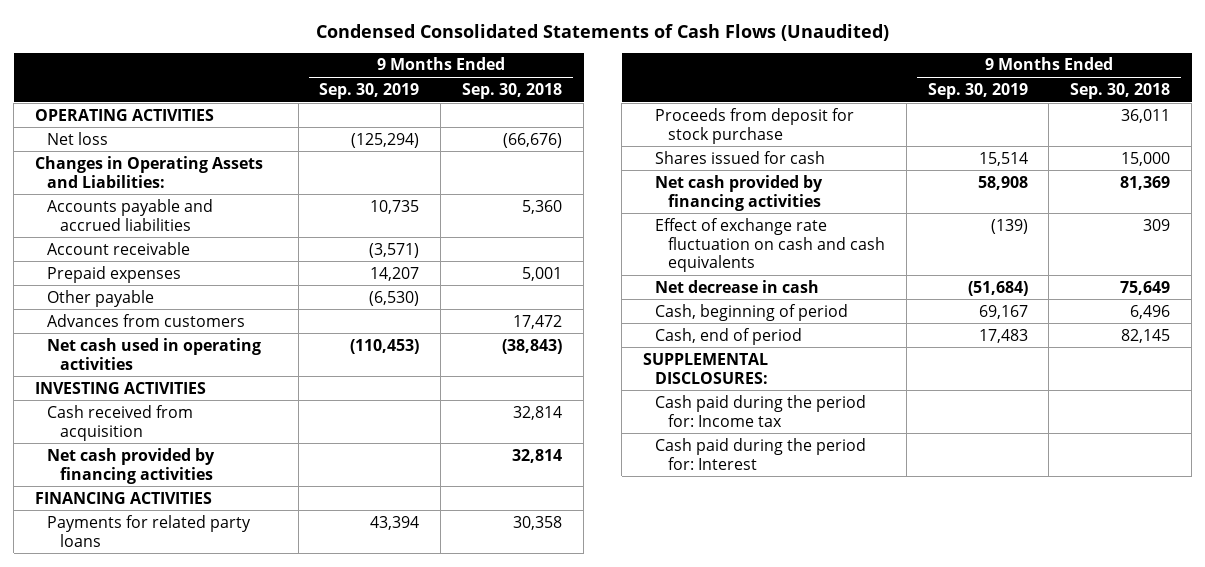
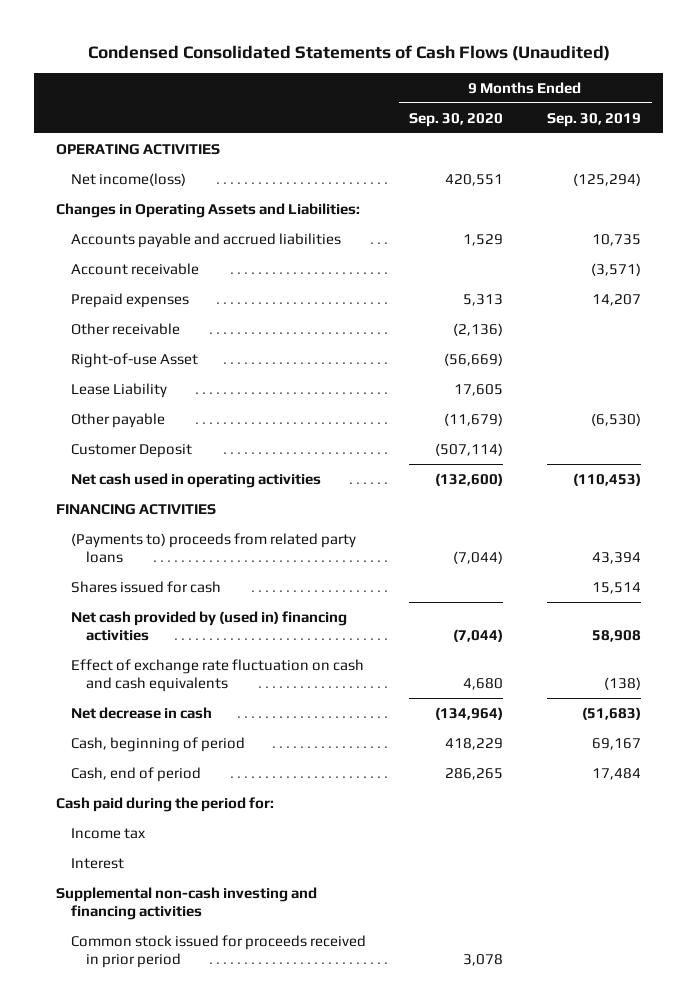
- | 9 Months Ended Sep. 30, 2019 | 9 Months Ended Sep. 30, 2018
+ | 9 Months Ended Sep. 30, 2020 | 9 Months Ended Sep. 30, 2019
- Net loss | (125,294) | (66,676)
+ Net income(loss) | 420,551 | (125,294)
+ Other receivable | (2,136) |
+ Right-of-use Asset | (56,669) |
+ Lease Liability | 17,605 |
- Advances from customers | | 17,472
+ Customer Deposit | (507,114) |
- INVESTING ACTIVITIES
- Cash received from acquisition | | 32,814
- Net cash provided by financing activities | | 32,814
- Payments for related party loans | 43,394 | 30,358
- Proceeds from deposit for stock purchase | | 36,011
+ (Payments to) proceeds from related party loans | (7,044) | 43,394
- Net cash provided by financing activities | 58,908 | 81,369
- Effect of exchange rate fluctuation on cash and cash equivalents | (139) | 309
- Net decrease in cash | (51,684) | 75,649
+ Net cash provided by (used in) financing activities | (7,044) | 58,908
+ Effect of exchange rate fluctuation on cash and cash equivalents | 4,680 | (138)
+ Net decrease in cash | (134,964) | (51,683)
- Cash, end of period | 17,483 | 82,145
- SUPPLEMENTAL DISCLOSURES:
- Cash paid during the period for: Income tax
- Cash paid during the period for: Interest
+ Cash, end of period | 286,265 | 17,484
+ Cash paid during the period for:
+ Income tax
+ Interest
+ Supplemental non-cash investing and financing activities
+ Common stock issued for proceeds received in prior period | 3,078 |

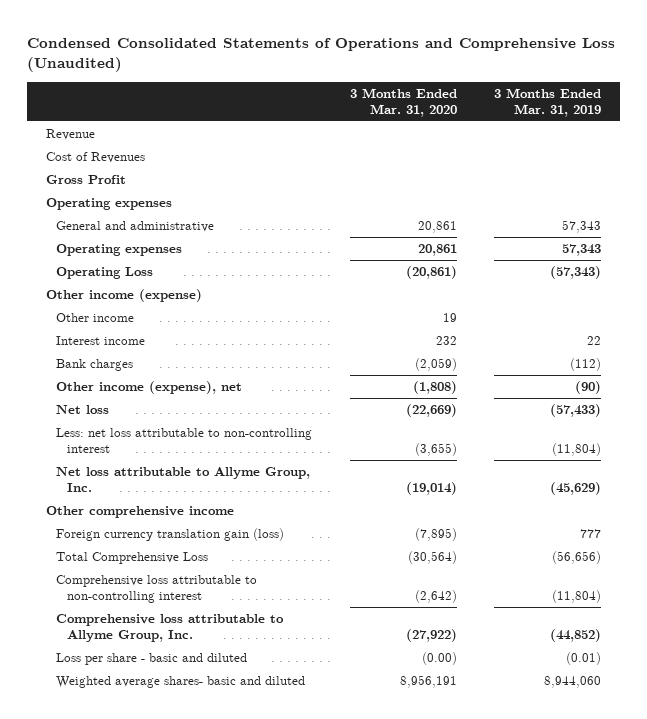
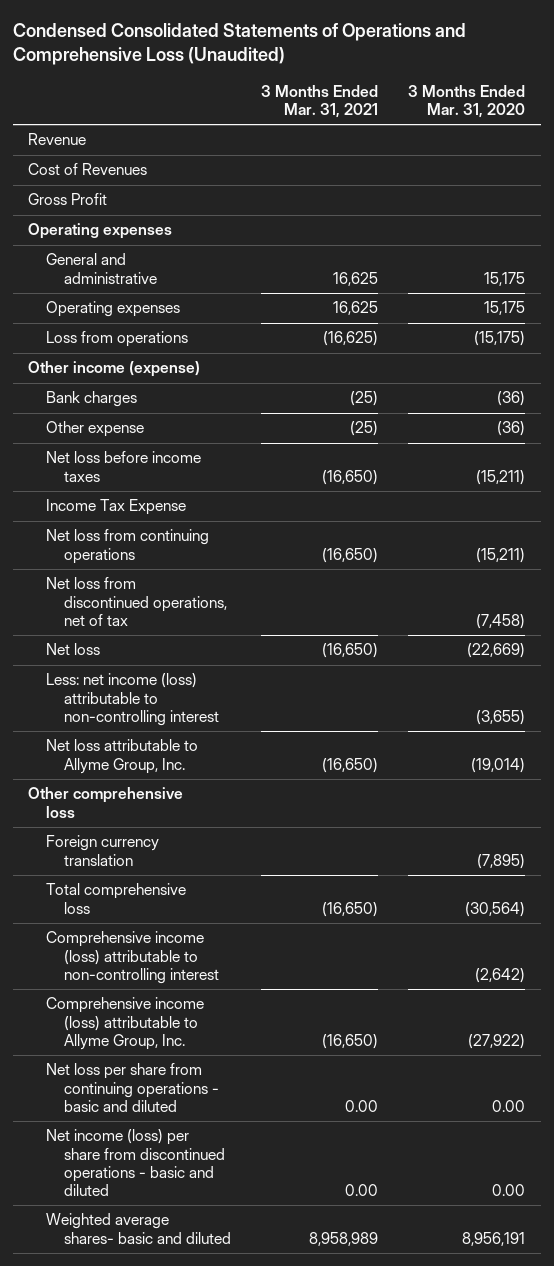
- | 3 Months Ended Mar. 31, 2020 | 3 Months Ended Mar. 31, 2019
+ | 3 Months Ended Mar. 31, 2021 | 3 Months Ended Mar. 31, 2020
- General and administrative | 20,861 | 57,343
- Operating expenses | 20,861 | 57,343
- Operating Loss | (20,861) | (57,343)
+ General and administrative | 16,625 | 15,175
+ Operating expenses | 16,625 | 15,175
+ Loss from operations | (16,625) | (15,175)
- Other income | 19 |
- Interest income | 232 | 22
- Bank charges | (2,059) | (112)
- Other income (expense), net | (1,808) | (90)
+ Bank charges | (25) | (36)
+ Other expense | (25) | (36)
+ Net loss before income taxes | (16,650) | (15,211)
+ Income Tax Expense
+ Net loss from continuing operations | (16,650) | (15,211)
+ Net loss from discontinued operations, net of tax | | (7,458)
- Less: net loss attributable to non-controlling interest | (3,655) | (11,804)
+ Less: net income (loss) attributable to non-controlling interest | | (3,655)
- Other comprehensive income
- Foreign currency translation gain (loss) | (7,895) | 777
- Total Comprehensive Loss | (30,564) | (56,656)
- Comprehensive loss attributable to non-controlling interest | (2,642) | (11,804)
- Comprehensive loss attributable to Allyme Group, Inc. | (27,922) | (44,852)
- Loss per share - basic and diluted | (0.00) | (0.01)
+ Other comprehensive loss
+ Foreign currency translation | | (7,895)
+ Total comprehensive loss | (16,650) | (30,564)
+ Comprehensive income (loss) attributable to non-controlling interest | | (2,642)
+ Comprehensive income (loss) attributable to Allyme Group, Inc. | (16,650) | (27,922)
+ Net loss per share from continuing operations - basic and diluted | 0.00 | 0.00
+ Net income (loss) per share from discontinued operations - basic and diluted | 0.00 | 0.00

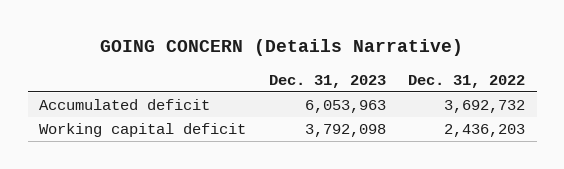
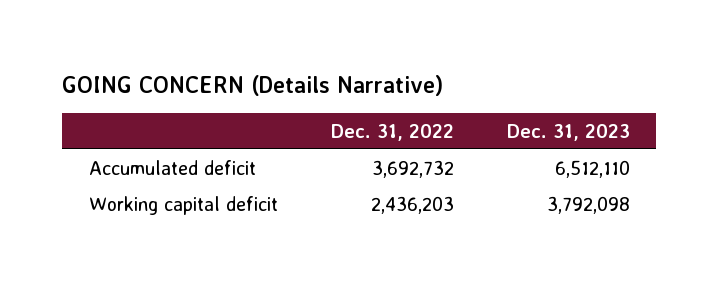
- | Dec. 31, 2023 | Dec. 31, 2022
+ | Dec. 31, 2022 | Dec. 31, 2023
- Accumulated deficit | 6,053,963 | 3,692,732
+ Accumulated deficit | 3,692,732 | 6,512,110

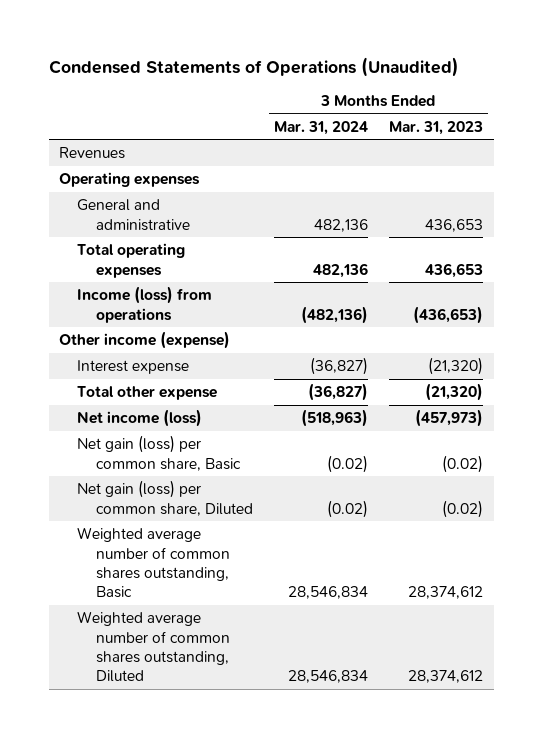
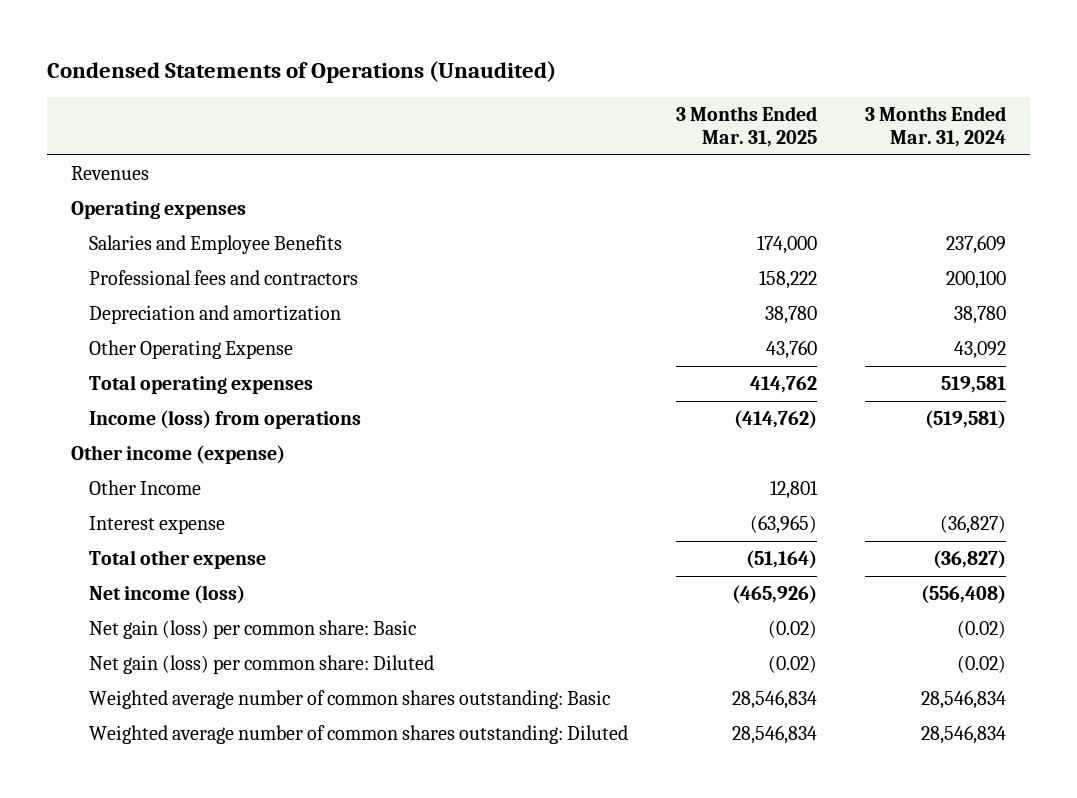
- | 3 Months Ended Mar. 31, 2024 | 3 Months Ended Mar. 31, 2023
+ | 3 Months Ended Mar. 31, 2025 | 3 Months Ended Mar. 31, 2024
- General and administrative | 482,136 | 436,653
- Total operating expenses | 482,136 | 436,653
- Income (loss) from operations | (482,136) | (436,653)
+ Salaries and Employee Benefits | 174,000 | 237,609
+ Professional fees and contractors | 158,222 | 200,100
+ Depreciation and amortization | 38,780 | 38,780
+ Other Operating Expense | 43,760 | 43,092
+ Total operating expenses | 414,762 | 519,581
+ Income (loss) from operations | (414,762) | (519,581)
+ Other Income | 12,801 |
- Net income (loss) | (518,963) | (457,973)
- Net gain (loss) per common share, Basic | (0.02) | (0.02)
- Net gain (loss) per common share, Diluted | (0.02) | (0.02)
- Weighted average number of common shares outstanding, Basic | 28,546,834 | 28,374,612
- Weighted average number of common shares outstanding, Diluted | 28,546,834 | 28,374,612
+ Net income (loss) | (465,926) | (556,408)
+ Net gain (loss) per common share: Basic | (0.02) | (0.02)
+ Net gain (loss) per common share: Diluted | (0.02) | (0.02)
+ Weighted average number of common shares outstanding: Basic | 28,546,834 | 28,546,834
+ Weighted average number of common shares outstanding: Diluted | 28,546,834 | 28,546,834

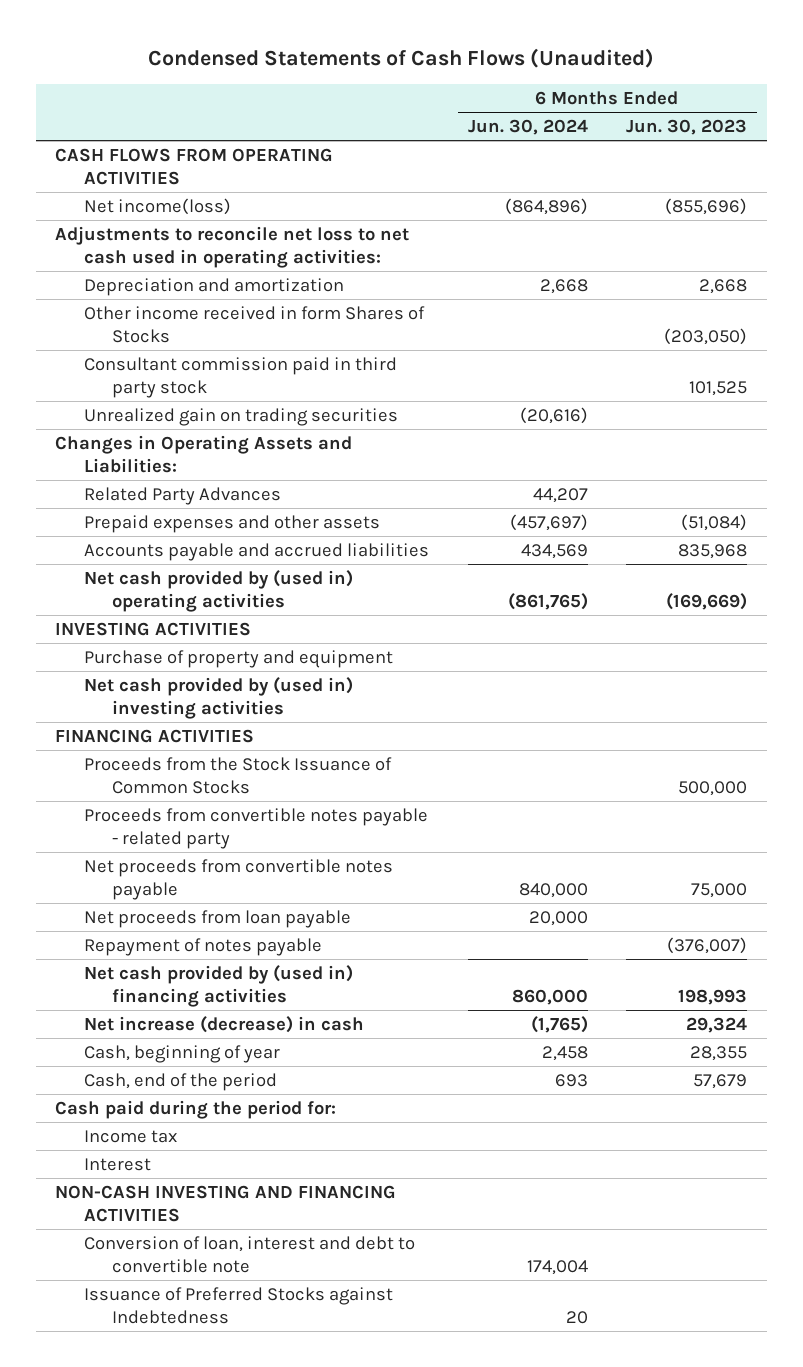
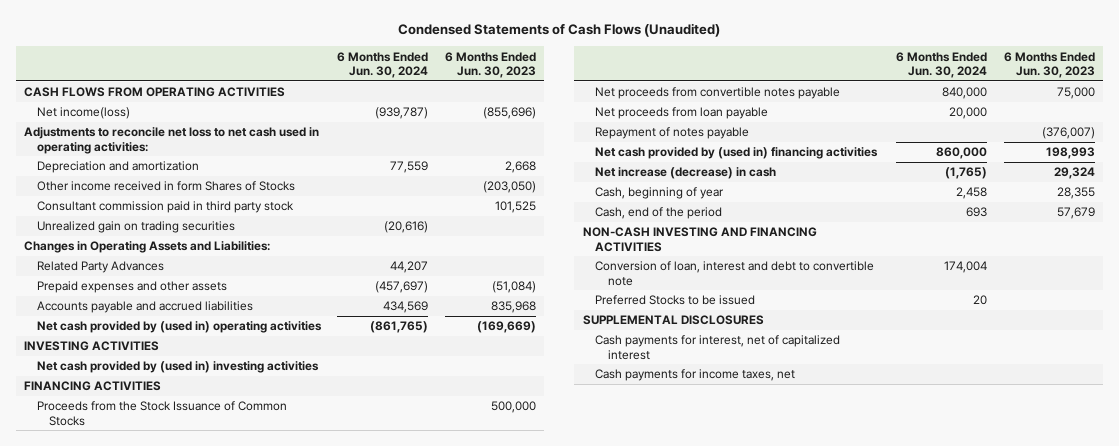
- Net income(loss) | (864,896) | (855,696)
+ Net income(loss) | (939,787) | (855,696)
- Depreciation and amortization | 2,668 | 2,668
+ Depreciation and amortization | 77,559 | 2,668
- Purchase of property and equipment
- Proceeds from convertible notes payable - related party
- Cash paid during the period for:
- Income tax
- Interest
- Issuance of Preferred Stocks against Indebtedness | 20 |
+ Preferred Stocks to be issued | 20 |
+ SUPPLEMENTAL DISCLOSURES
+ Cash payments for interest, net of capitalized interest
+ Cash payments for income taxes, net

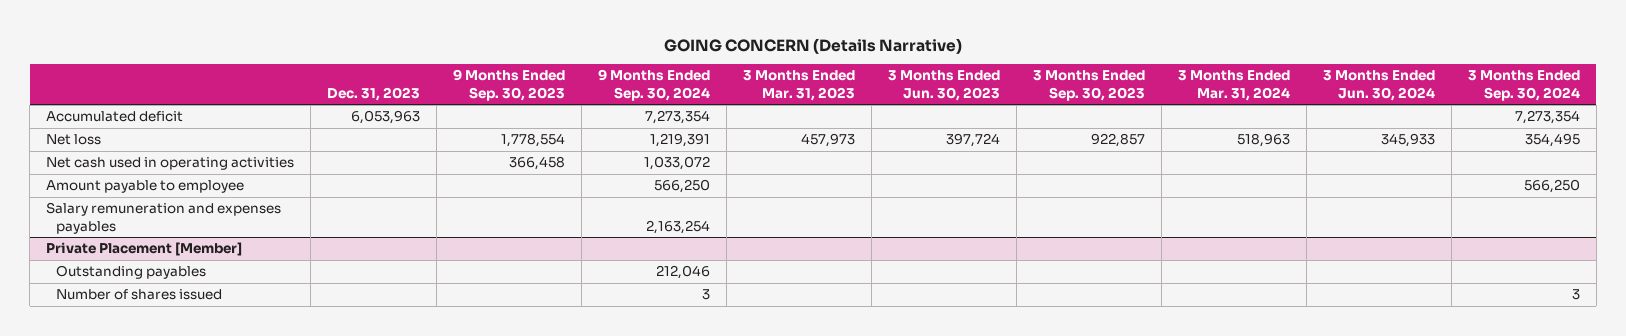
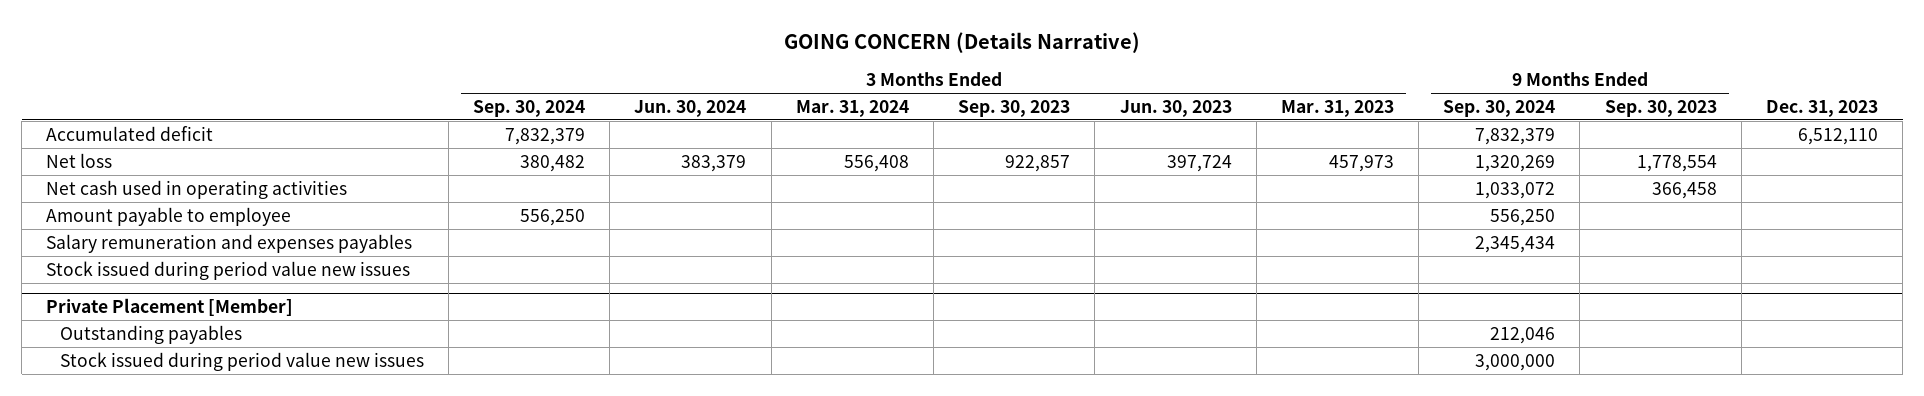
- | Dec. 31, 2023 | 9 Months Ended Sep. 30, 2023 | 9 Months Ended Sep. 30, 2024 | 3 Months Ended Mar. 31, 2023 | 3 Months Ended Jun. 30, 2023 | 3 Months Ended Sep. 30, 2023 | 3 Months Ended Mar. 31, 2024 | 3 Months Ended Jun. 30, 2024 | 3 Months Ended Sep. 30, 2024
+ | 3 Months Ended Sep. 30, 2024 | 3 Months Ended Jun. 30, 2024 | 3 Months Ended Mar. 31, 2024 | 3 Months Ended Sep. 30, 2023 | 3 Months Ended Jun. 30, 2023 | 3 Months Ended Mar. 31, 2023 | 9 Months Ended Sep. 30, 2024 | 9 Months Ended Sep. 30, 2023 | Dec. 31, 2023
- Accumulated deficit | 6,053,963 | | 7,273,354 | | | | | | 7,273,354
- Net loss | | 1,778,554 | 1,219,391 | 457,973 | 397,724 | 922,857 | 518,963 | 345,933 | 354,495
+ Accumulated deficit | 7,832,379 | | | | | | 7,832,379 | | 6,512,110
+ Net loss | 380,482 | 383,379 | 556,408 | 922,857 | 397,724 | 457,973 | 1,320,269 | 1,778,554 |
- Amount payable to employee | | | 566,250 | | | | | | 566,250
- Salary remuneration and expenses payables | | | 2,163,254 | | | | | |
+ Amount payable to employee | 556,250 | | | | | | 556,250 | |
+ Salary remuneration and expenses payables | | | | | | | 2,345,434 | |
+ Stock issued during period value new issues
@ Private Placement [Member]
- Number of shares issued | | | 3 | | | | | | 3
+ Stock issued during period value new issues | | | | | | | 3,000,000 | |

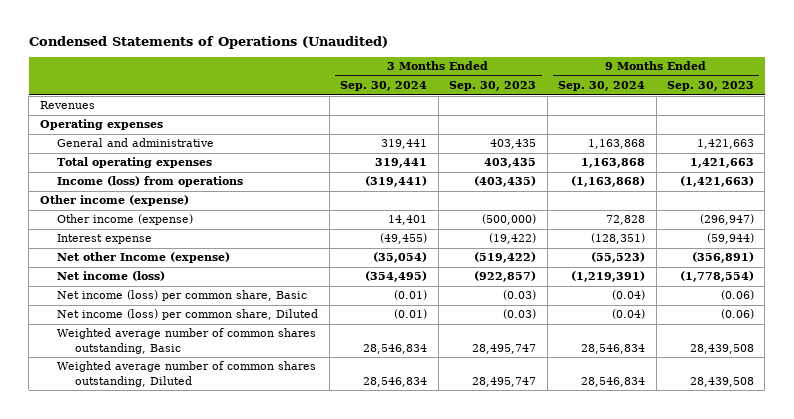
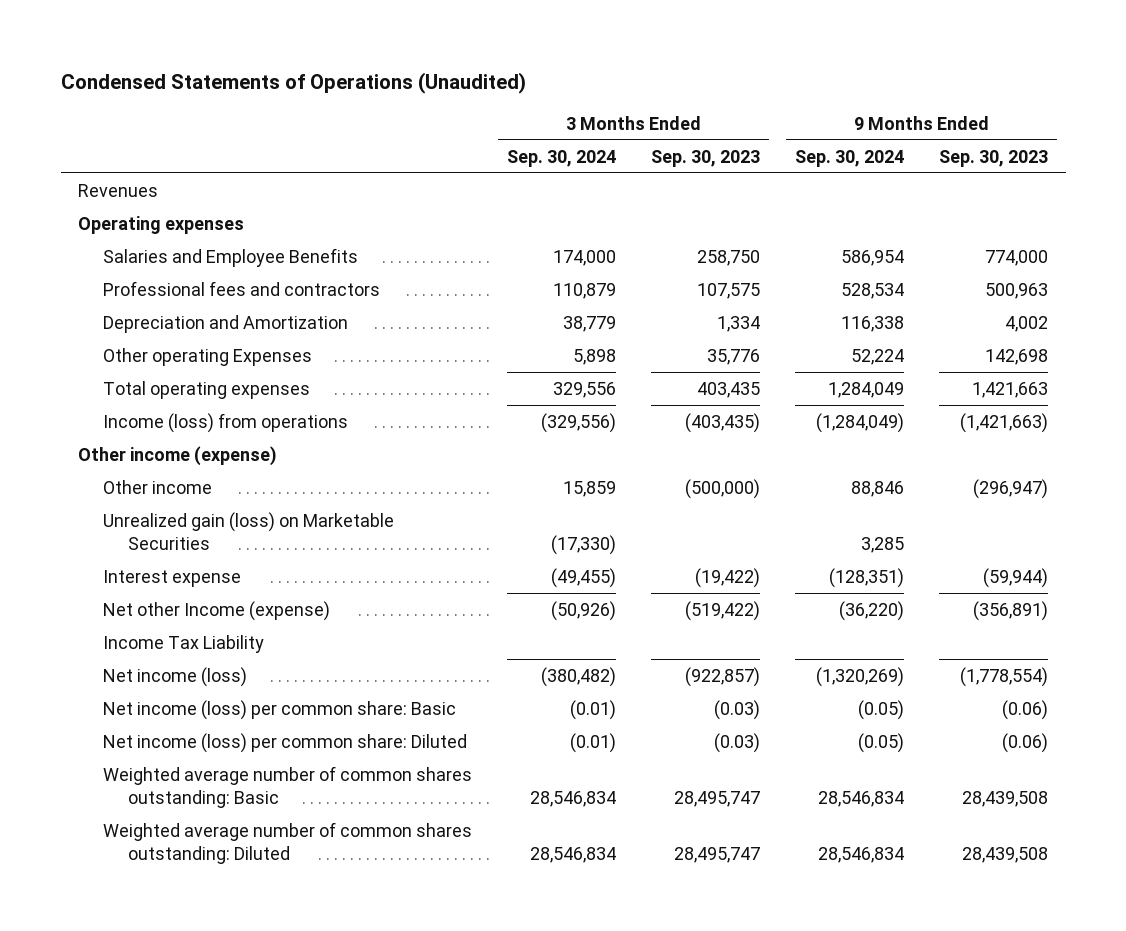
- General and administrative | 319,441 | 403,435 | 1,163,868 | 1,421,663
- Total operating expenses | 319,441 | 403,435 | 1,163,868 | 1,421,663
- Income (loss) from operations | (319,441) | (403,435) | (1,163,868) | (1,421,663)
+ Salaries and Employee Benefits | 174,000 | 258,750 | 586,954 | 774,000
+ Professional fees and contractors | 110,879 | 107,575 | 528,534 | 500,963
+ Depreciation and Amortization | 38,779 | 1,334 | 116,338 | 4,002
+ Other operating Expenses | 5,898 | 35,776 | 52,224 | 142,698
+ Total operating expenses | 329,556 | 403,435 | 1,284,049 | 1,421,663
+ Income (loss) from operations | (329,556) | (403,435) | (1,284,049) | (1,421,663)
- Other income (expense) | 14,401 | (500,000) | 72,828 | (296,947)
+ Other income | 15,859 | (500,000) | 88,846 | (296,947)
+ Unrealized gain (loss) on Marketable Securities | (17,330) | | 3,285 |
- Net other Income (expense) | (35,054) | (519,422) | (55,523) | (356,891)
- Net income (loss) | (354,495) | (922,857) | (1,219,391) | (1,778,554)
- Net income (loss) per common share, Basic | (0.01) | (0.03) | (0.04) | (0.06)
- Net income (loss) per common share, Diluted | (0.01) | (0.03) | (0.04) | (0.06)
- Weighted average number of common shares outstanding, Basic | 28,546,834 | 28,495,747 | 28,546,834 | 28,439,508
- Weighted average number of common shares outstanding, Diluted | 28,546,834 | 28,495,747 | 28,546,834 | 28,439,508
+ Net other Income (expense) | (50,926) | (519,422) | (36,220) | (356,891)
+ Income Tax Liability
+ Net income (loss) | (380,482) | (922,857) | (1,320,269) | (1,778,554)
+ Net income (loss) per common share: Basic | (0.01) | (0.03) | (0.05) | (0.06)
+ Net income (loss) per common share: Diluted | (0.01) | (0.03) | (0.05) | (0.06)
+ Weighted average number of common shares outstanding: Basic | 28,546,834 | 28,495,747 | 28,546,834 | 28,439,508
+ Weighted average number of common shares outstanding: Diluted | 28,546,834 | 28,495,747 | 28,546,834 | 28,439,508

